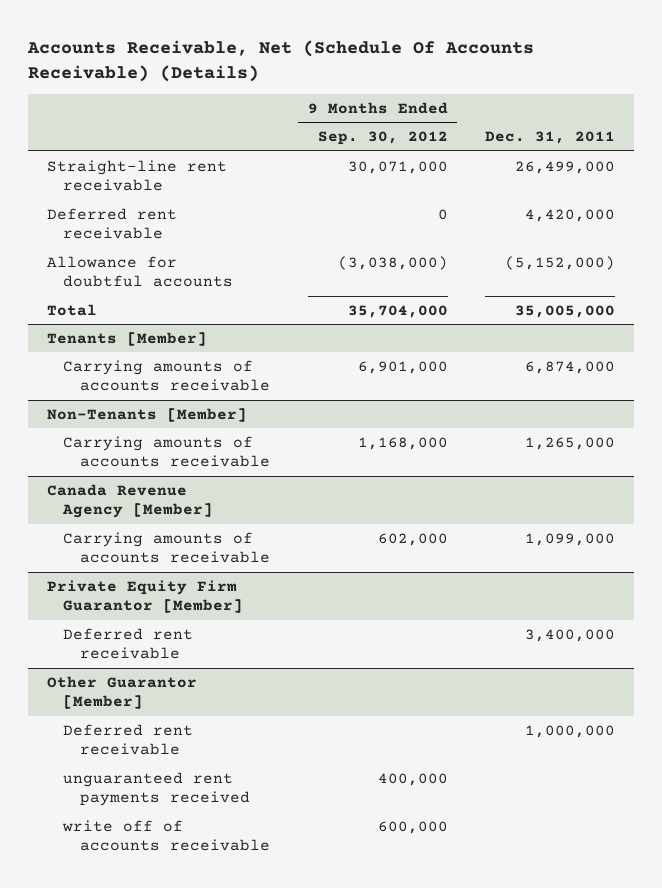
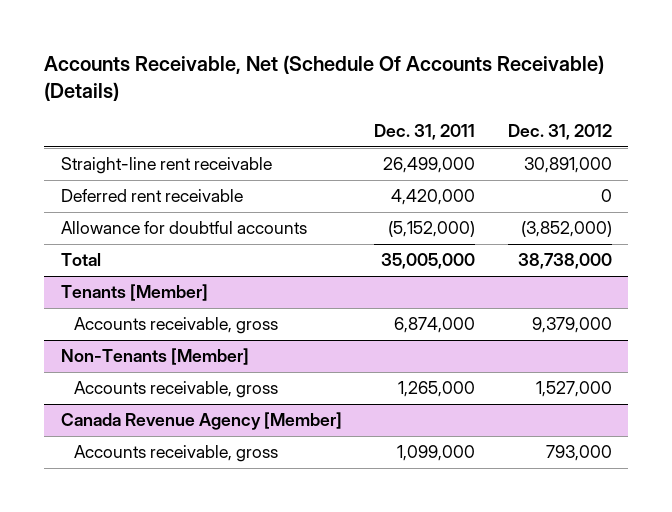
- | 9 Months Ended Sep. 30, 2012 | Dec. 31, 2011
+ | Dec. 31, 2011 | Dec. 31, 2012
@ Tenants [Member]
- Carrying amounts of accounts receivable | 6,901,000 | 6,874,000
+ Accounts receivable, gross | 6,874,000 | 9,379,000
@ Non-Tenants [Member]
- Carrying amounts of accounts receivable | 1,168,000 | 1,265,000
+ Accounts receivable, gross | 1,265,000 | 1,527,000
@ Canada Revenue Agency [Member]
- Carrying amounts of accounts receivable | 602,000 | 1,099,000
- Private Equity Firm Guarantor [Member]
- Deferred rent receivable | | 3,400,000
- Other Guarantor [Member]
- Deferred rent receivable | | 1,000,000
- unguaranteed rent payments received | 400,000 |
- write off of accounts receivable | 600,000 |
@ Canada Revenue Agency [Member]
+ Accounts receivable, gross | 1,099,000 | 793,000

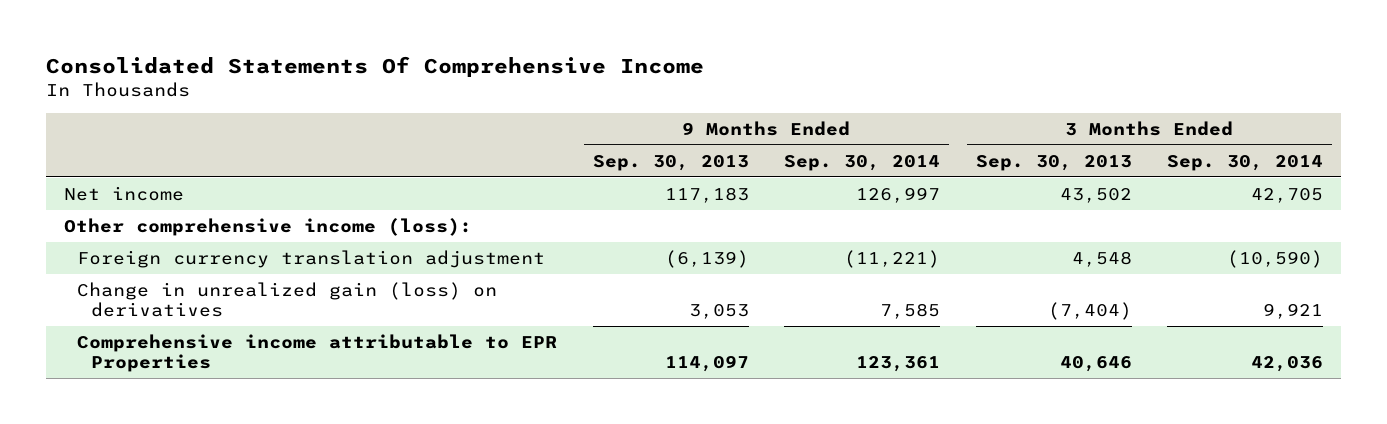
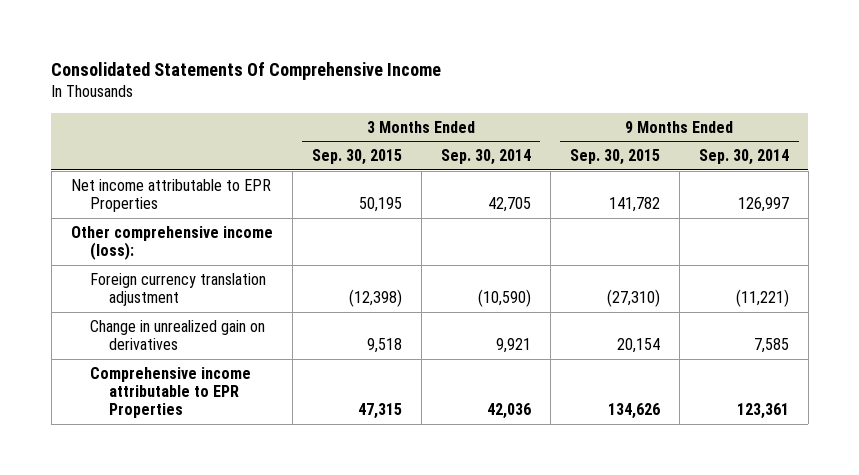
- | 9 Months Ended Sep. 30, 2013 | 9 Months Ended Sep. 30, 2014 | 3 Months Ended Sep. 30, 2013 | 3 Months Ended Sep. 30, 2014
+ | 3 Months Ended Sep. 30, 2015 | 3 Months Ended Sep. 30, 2014 | 9 Months Ended Sep. 30, 2015 | 9 Months Ended Sep. 30, 2014
- Net income | 117,183 | 126,997 | 43,502 | 42,705
+ Net income attributable to EPR Properties | 50,195 | 42,705 | 141,782 | 126,997
- Change in unrealized gain (loss) on derivatives | 3,053 | 7,585 | (7,404) | 9,921
+ Change in unrealized gain on derivatives | 9,518 | 9,921 | 20,154 | 7,585

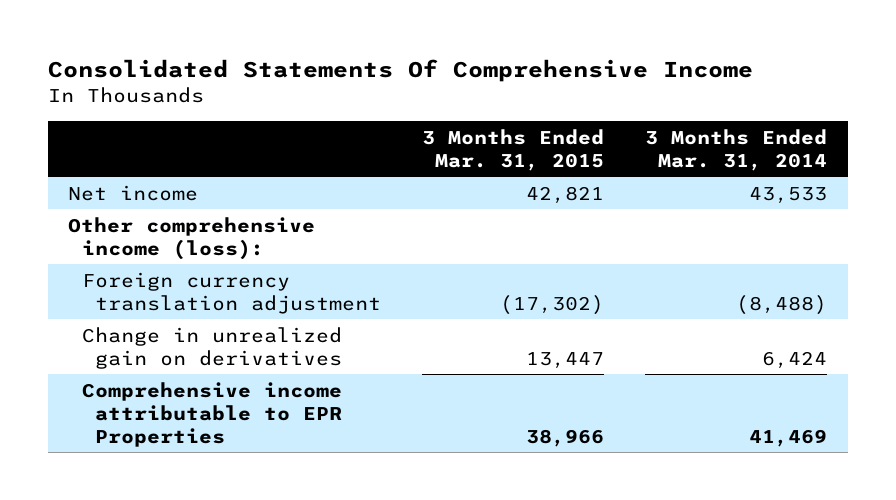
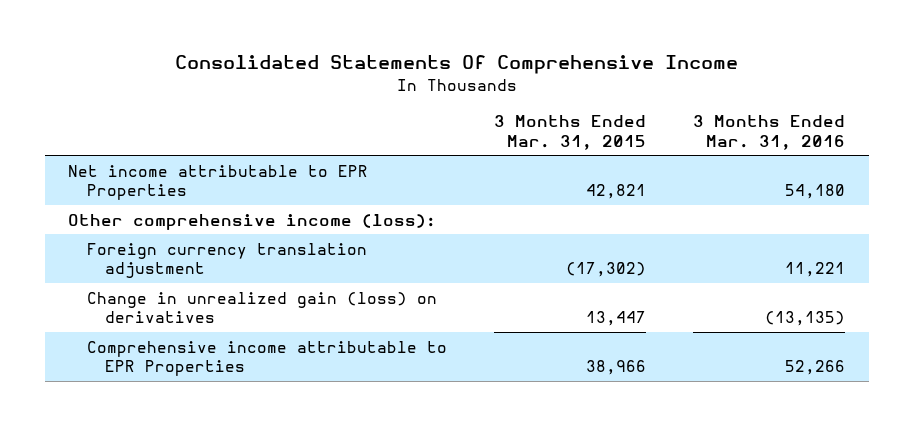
- | 3 Months Ended Mar. 31, 2015 | 3 Months Ended Mar. 31, 2014
+ | 3 Months Ended Mar. 31, 2015 | 3 Months Ended Mar. 31, 2016
- Net income | 42,821 | 43,533
+ Net income attributable to EPR Properties | 42,821 | 54,180
- Change in unrealized gain on derivatives | 13,447 | 6,424
+ Change in unrealized gain (loss) on derivatives | 13,447 | (13,135)

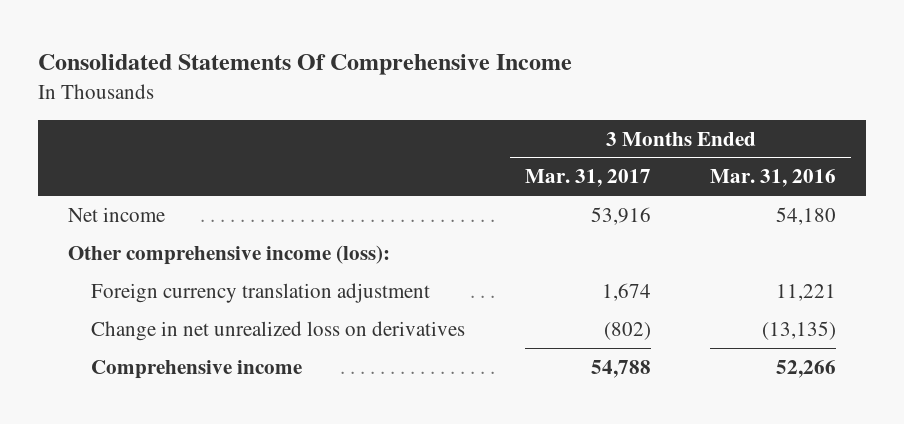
- | 3 Months Ended Mar. 31, 2015 | 3 Months Ended Mar. 31, 2016
+ | 3 Months Ended Mar. 31, 2017 | 3 Months Ended Mar. 31, 2016
- Net income attributable to EPR Properties | 42,821 | 54,180
+ Net income | 53,916 | 54,180
- Change in unrealized gain (loss) on derivatives | 13,447 | (13,135)
- Comprehensive income attributable to EPR Properties | 38,966 | 52,266
+ Change in net unrealized loss on derivatives | (802) | (13,135)
+ Comprehensive income | 54,788 | 52,266

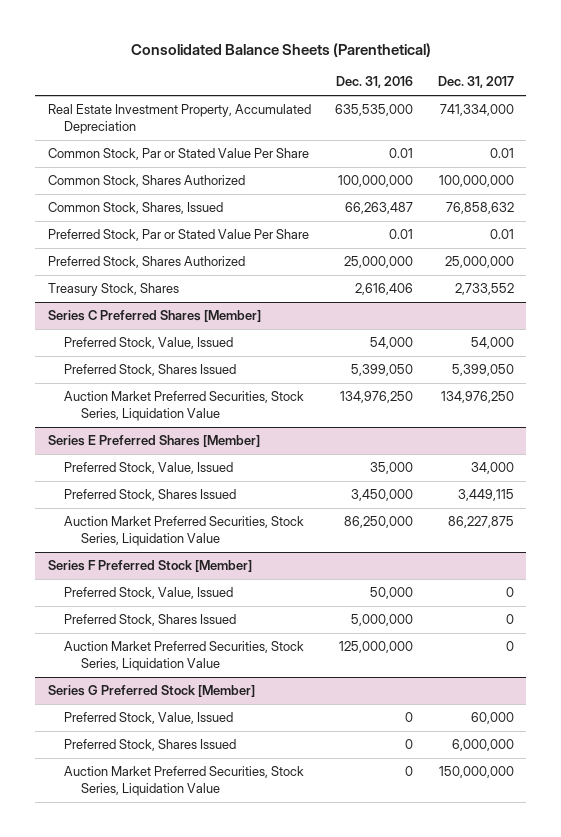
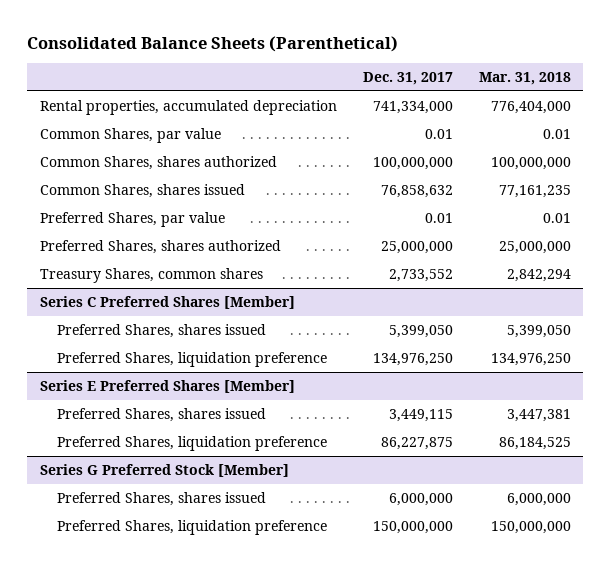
- | Dec. 31, 2016 | Dec. 31, 2017
+ | Dec. 31, 2017 | Mar. 31, 2018
- Real Estate Investment Property, Accumulated Depreciation | 635,535,000 | 741,334,000
- Common Stock, Par or Stated Value Per Share | 0.01 | 0.01
- Common Stock, Shares Authorized | 100,000,000 | 100,000,000
- Common Stock, Shares, Issued | 66,263,487 | 76,858,632
- Preferred Stock, Par or Stated Value Per Share | 0.01 | 0.01
- Preferred Stock, Shares Authorized | 25,000,000 | 25,000,000
- Treasury Stock, Shares | 2,616,406 | 2,733,552
+ Rental properties, accumulated depreciation | 741,334,000 | 776,404,000
+ Common Shares, par value | 0.01 | 0.01
+ Common Shares, shares authorized | 100,000,000 | 100,000,000
+ Common Shares, shares issued | 76,858,632 | 77,161,235
+ Preferred Shares, par value | 0.01 | 0.01
+ Preferred Shares, shares authorized | 25,000,000 | 25,000,000
+ Treasury Shares, common shares | 2,733,552 | 2,842,294
@ Series C Preferred Shares [Member]
- Preferred Stock, Value, Issued | 54,000 | 54,000
- Preferred Stock, Shares Issued | 5,399,050 | 5,399,050
- Auction Market Preferred Securities, Stock Series, Liquidation Value | 134,976,250 | 134,976,250
+ Preferred Shares, shares issued | 5,399,050 | 5,399,050
+ Preferred Shares, liquidation preference | 134,976,250 | 134,976,250
@ Series E Preferred Shares [Member]
- Preferred Stock, Value, Issued | 35,000 | 34,000
- Preferred Stock, Shares Issued | 3,450,000 | 3,449,115
- Auction Market Preferred Securities, Stock Series, Liquidation Value | 86,250,000 | 86,227,875
- Series F Preferred Stock [Member]
- Preferred Stock, Value, Issued | 50,000 | 0
- Preferred Stock, Shares Issued | 5,000,000 | 0
- Auction Market Preferred Securities, Stock Series, Liquidation Value | 125,000,000 | 0
@ Series E Preferred Shares [Member]
+ Preferred Shares, shares issued | 3,449,115 | 3,447,381
+ Preferred Shares, liquidation preference | 86,227,875 | 86,184,525
@ Series G Preferred Stock [Member]
- Preferred Stock, Value, Issued | 0 | 60,000
- Preferred Stock, Shares Issued | 0 | 6,000,000
- Auction Market Preferred Securities, Stock Series, Liquidation Value | 0 | 150,000,000
+ Preferred Shares, shares issued | 6,000,000 | 6,000,000
+ Preferred Shares, liquidation preference | 150,000,000 | 150,000,000

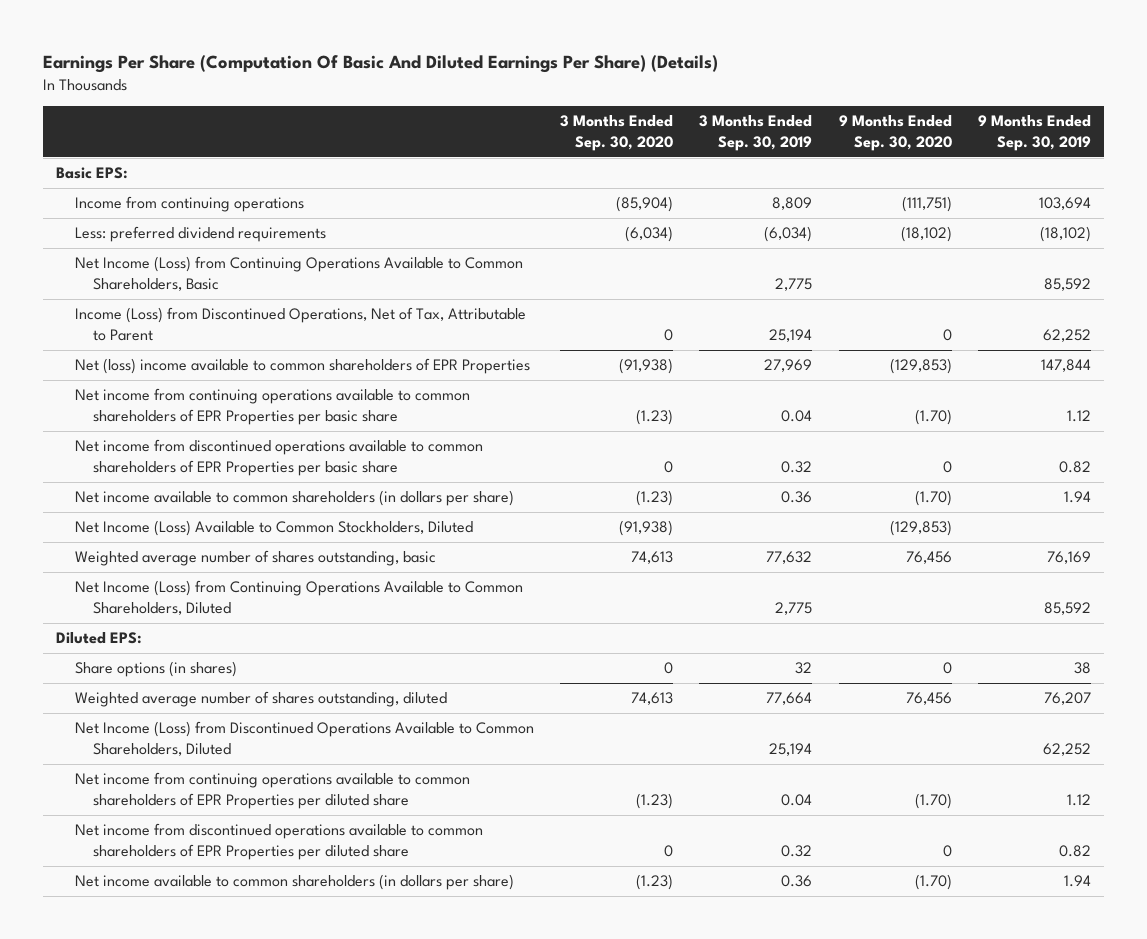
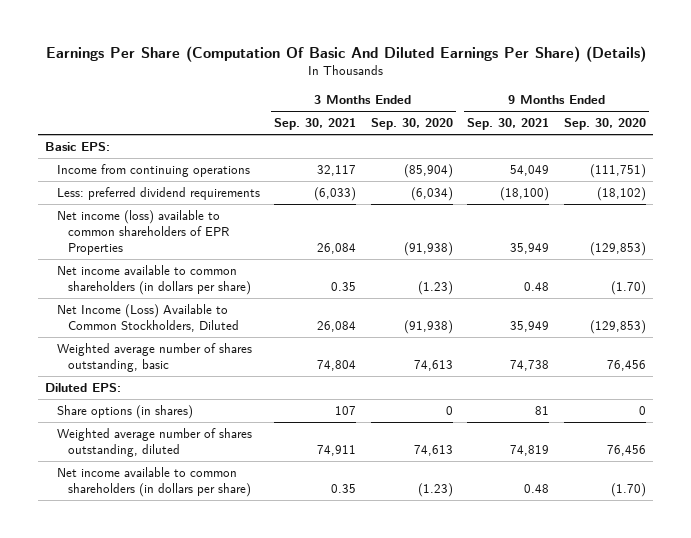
- | 3 Months Ended Sep. 30, 2020 | 3 Months Ended Sep. 30, 2019 | 9 Months Ended Sep. 30, 2020 | 9 Months Ended Sep. 30, 2019
+ | 3 Months Ended Sep. 30, 2021 | 3 Months Ended Sep. 30, 2020 | 9 Months Ended Sep. 30, 2021 | 9 Months Ended Sep. 30, 2020
- Net Income (Loss) from Continuing Operations Available to Common Shareholders, Basic | | 2,775 | | 85,592
- Income (Loss) from Discontinued Operations, Net of Tax, Attributable to Parent | 0 | 25,194 | 0 | 62,252
- Net (loss) income available to common shareholders of EPR Properties | (91,938) | 27,969 | (129,853) | 147,844
- Net income from continuing operations available to common shareholders of EPR Properties per basic share | (1.23) | 0.04 | (1.70) | 1.12
- Net income from discontinued operations available to common shareholders of EPR Properties per basic share | 0 | 0.32 | 0 | 0.82
+ Net income (loss) available to common shareholders of EPR Properties | 26,084 | (91,938) | 35,949 | (129,853)
- Net Income (Loss) from Continuing Operations Available to Common Shareholders, Diluted | | 2,775 | | 85,592
- Net Income (Loss) from Discontinued Operations Available to Common Shareholders, Diluted | | 25,194 | | 62,252
- Net income from continuing operations available to common shareholders of EPR Properties per diluted share | (1.23) | 0.04 | (1.70) | 1.12
- Net income from discontinued operations available to common shareholders of EPR Properties per diluted share | 0 | 0.32 | 0 | 0.82

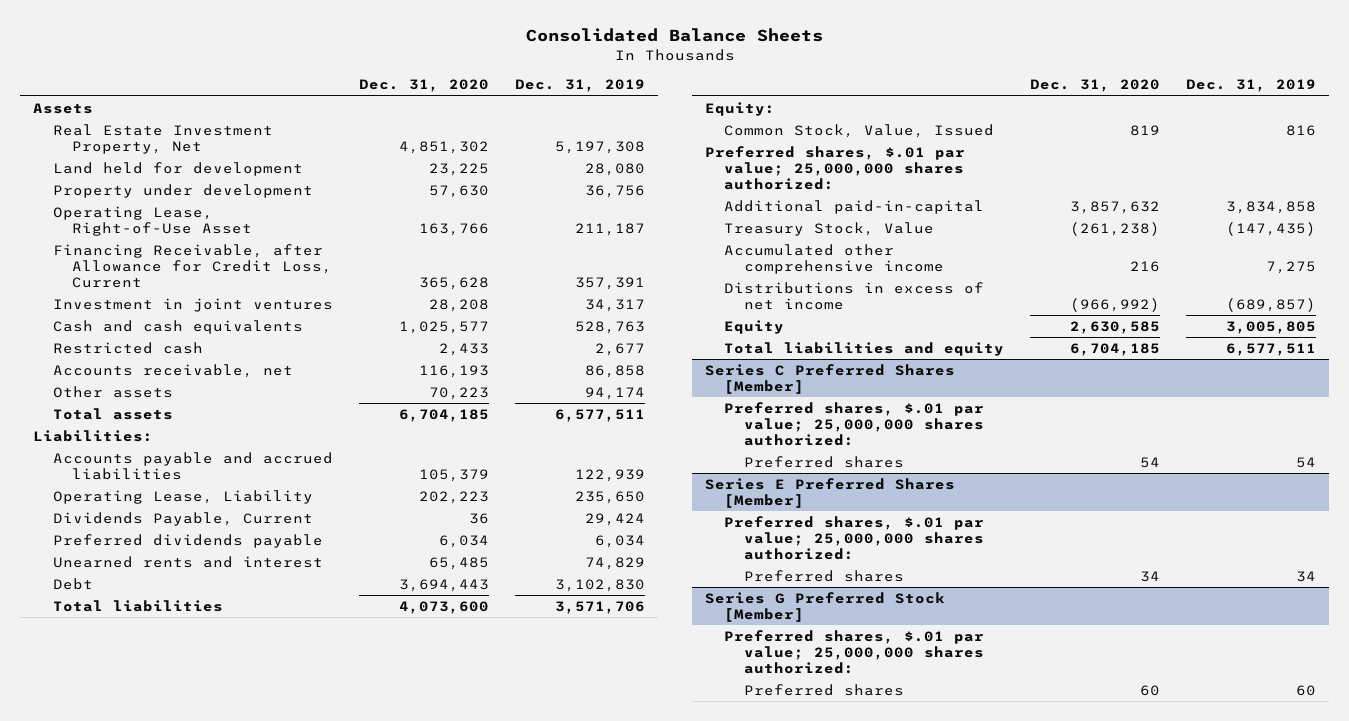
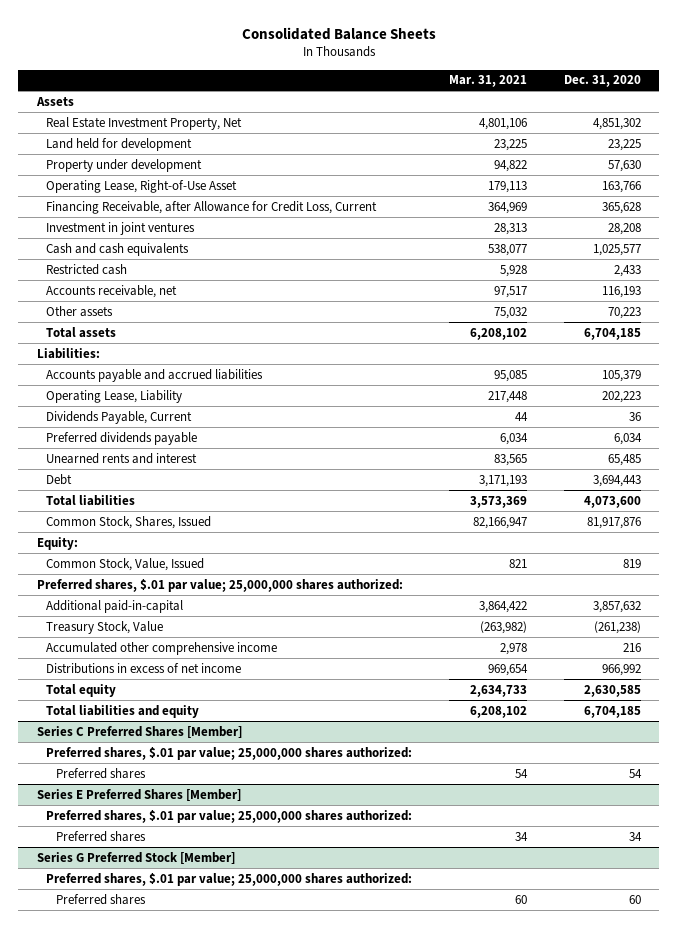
- | Dec. 31, 2020 | Dec. 31, 2019
+ | Mar. 31, 2021 | Dec. 31, 2020
+ Common Stock, Shares, Issued | 82,166,947 | 81,917,876
- Distributions in excess of net income | (966,992) | (689,857)
- Equity | 2,630,585 | 3,005,805
+ Distributions in excess of net income | 969,654 | 966,992
+ Total equity | 2,634,733 | 2,630,585

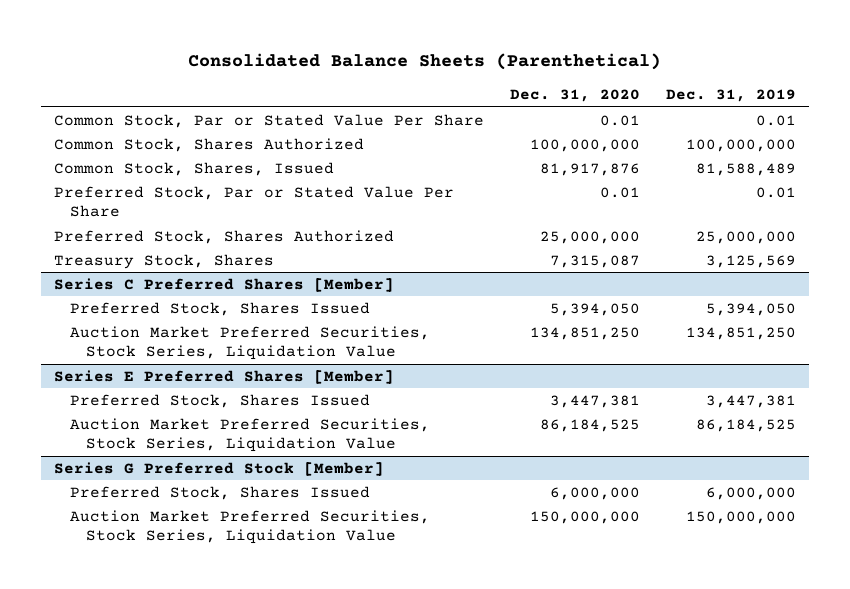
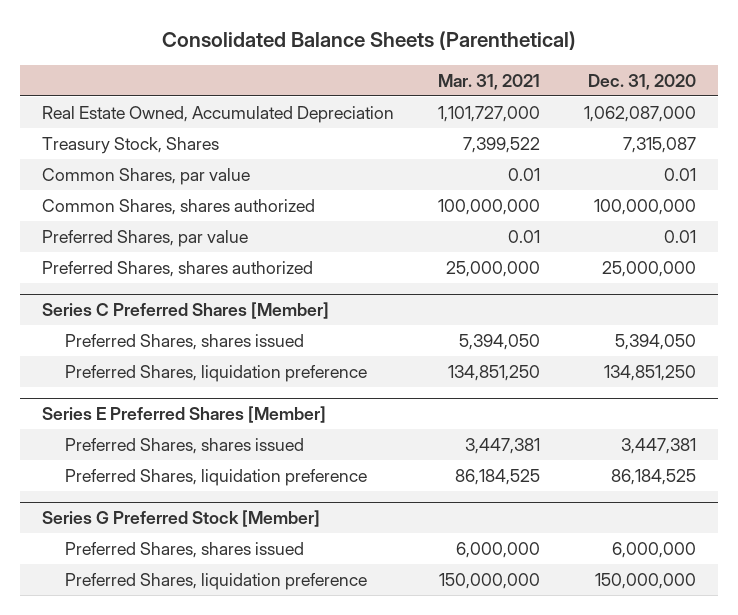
- | Dec. 31, 2020 | Dec. 31, 2019
+ | Mar. 31, 2021 | Dec. 31, 2020
- Common Stock, Par or Stated Value Per Share | 0.01 | 0.01
- Common Stock, Shares Authorized | 100,000,000 | 100,000,000
- Common Stock, Shares, Issued | 81,917,876 | 81,588,489
- Preferred Stock, Par or Stated Value Per Share | 0.01 | 0.01
- Preferred Stock, Shares Authorized | 25,000,000 | 25,000,000
+ Real Estate Owned, Accumulated Depreciation | 1,101,727,000 | 1,062,087,000
+ Common Shares, par value | 0.01 | 0.01
+ Common Shares, shares authorized | 100,000,000 | 100,000,000
+ Preferred Shares, par value | 0.01 | 0.01
+ Preferred Shares, shares authorized | 25,000,000 | 25,000,000
@ Series C Preferred Shares [Member]
- Preferred Stock, Shares Issued | 5,394,050 | 5,394,050
- Auction Market Preferred Securities, Stock Series, Liquidation Value | 134,851,250 | 134,851,250
+ Preferred Shares, shares issued | 5,394,050 | 5,394,050
+ Preferred Shares, liquidation preference | 134,851,250 | 134,851,250
@ Series E Preferred Shares [Member]
- Preferred Stock, Shares Issued | 3,447,381 | 3,447,381
- Auction Market Preferred Securities, Stock Series, Liquidation Value | 86,184,525 | 86,184,525
+ Preferred Shares, shares issued | 3,447,381 | 3,447,381
+ Preferred Shares, liquidation preference | 86,184,525 | 86,184,525
@ Series G Preferred Stock [Member]
- Preferred Stock, Shares Issued | 6,000,000 | 6,000,000
- Auction Market Preferred Securities, Stock Series, Liquidation Value | 150,000,000 | 150,000,000
+ Preferred Shares, shares issued | 6,000,000 | 6,000,000
+ Preferred Shares, liquidation preference | 150,000,000 | 150,000,000

